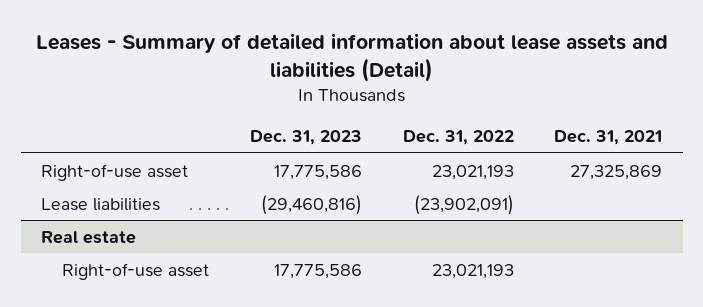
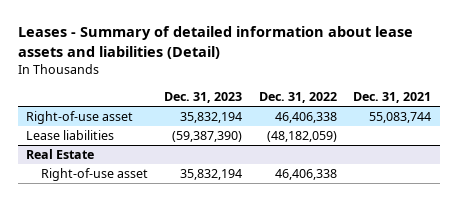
- Right-of-use asset | 17,775,586 | 23,021,193 | 27,325,869
- Lease liabilities | (29,460,816) | (23,902,091) |
- Real estate
- Right-of-use asset | 17,775,586 | 23,021,193 |
+ Right-of-use asset | 35,832,194 | 46,406,338 | 55,083,744
+ Lease liabilities | (59,387,390) | (48,182,059) |
+ Real Estate
+ Right-of-use asset | 35,832,194 | 46,406,338 |

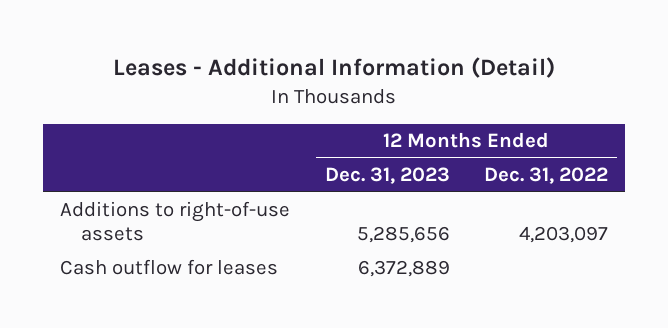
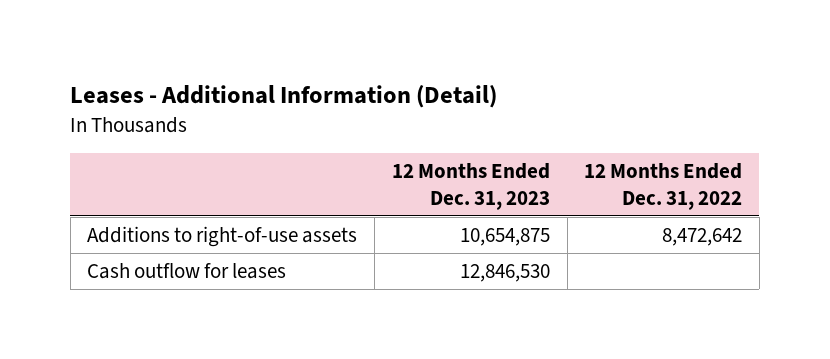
- Additions to right-of-use assets | 5,285,656 | 4,203,097
- Cash outflow for leases | 6,372,889 |
+ Additions to right-of-use assets | 10,654,875 | 8,472,642
+ Cash outflow for leases | 12,846,530 |

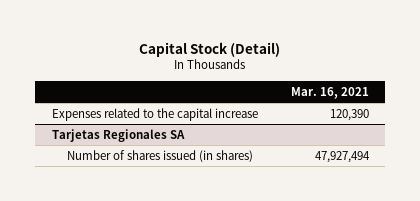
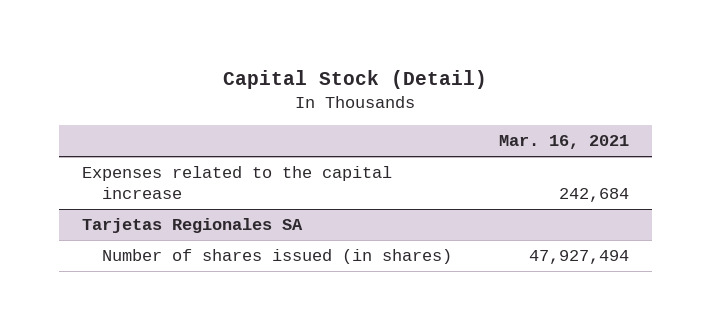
- Expenses related to the capital increase | 120,390
+ Expenses related to the capital increase | 242,684

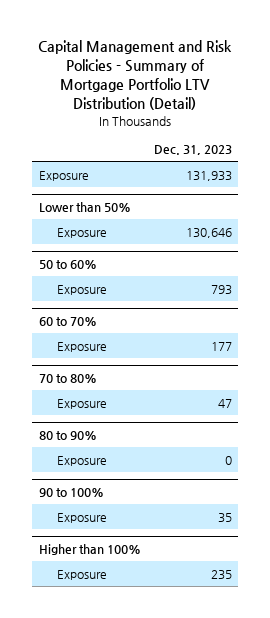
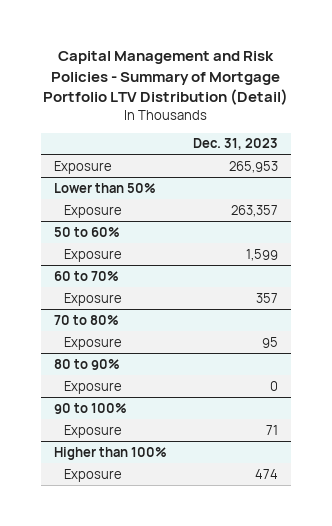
- Exposure | 131,933
+ Exposure | 265,953
@ Lower than 50%
- Exposure | 130,646
+ Exposure | 263,357
@ 50 to 60%
- Exposure | 793
+ Exposure | 1,599
@ 60 to 70%
- Exposure | 177
+ Exposure | 357
@ 70 to 80%
- Exposure | 47
+ Exposure | 95
@ 90 to 100%
- Exposure | 35
+ Exposure | 71
@ Higher than 100%
- Exposure | 235
+ Exposure | 474

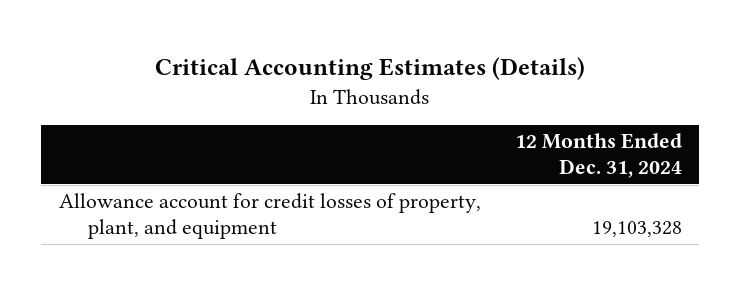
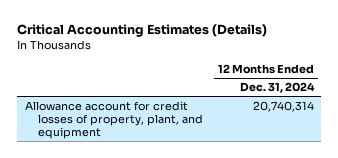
- Allowance account for credit losses of property, plant, and equipment | 19,103,328
+ Allowance account for credit losses of property, plant, and equipment | 20,740,314

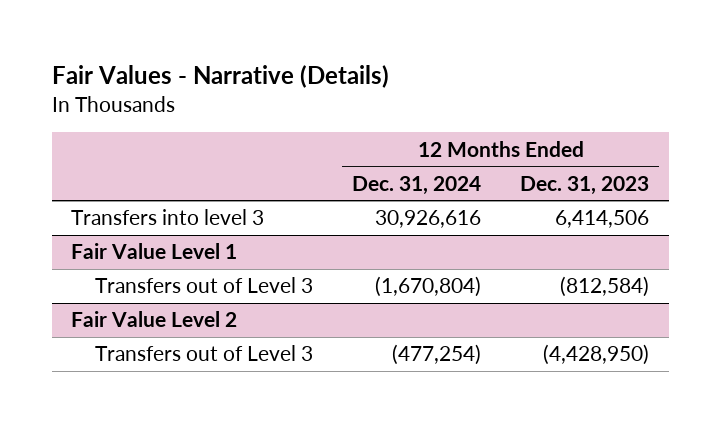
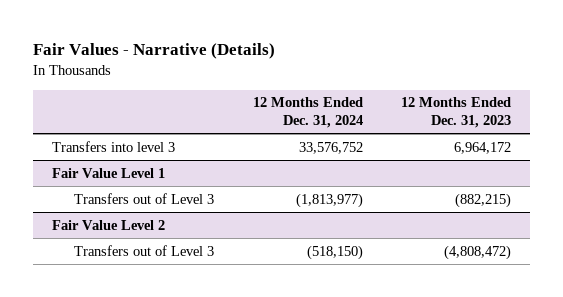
- Transfers into level 3 | 30,926,616 | 6,414,506
+ Transfers into level 3 | 33,576,752 | 6,964,172
@ Fair Value Level 1
- Transfers out of Level 3 | (1,670,804) | (812,584)
+ Transfers out of Level 3 | (1,813,977) | (882,215)
@ Fair Value Level 2
- Transfers out of Level 3 | (477,254) | (4,428,950)
+ Transfers out of Level 3 | (518,150) | (4,808,472)

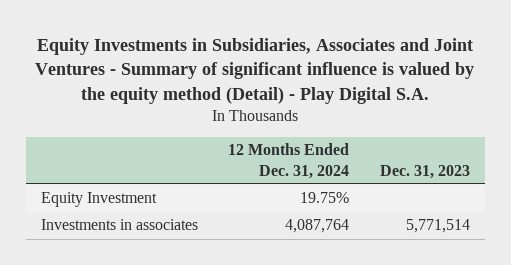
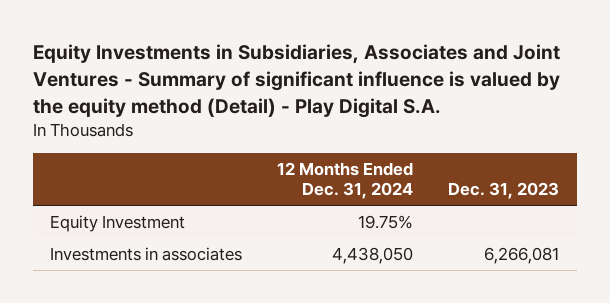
- Investments in associates | 4,087,764 | 5,771,514
+ Investments in associates | 4,438,050 | 6,266,081

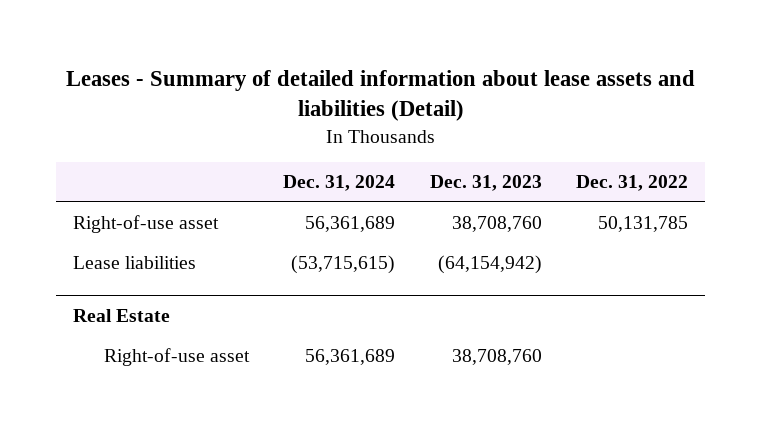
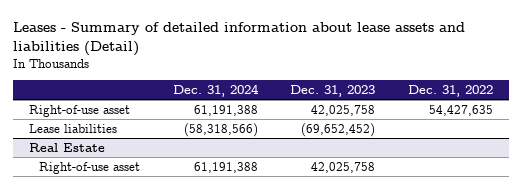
- Right-of-use asset | 56,361,689 | 38,708,760 | 50,131,785
- Lease liabilities | (53,715,615) | (64,154,942) |
+ Right-of-use asset | 61,191,388 | 42,025,758 | 54,427,635
+ Lease liabilities | (58,318,566) | (69,652,452) |
@ Real Estate
- Right-of-use asset | 56,361,689 | 38,708,760 |
+ Right-of-use asset | 61,191,388 | 42,025,758 |

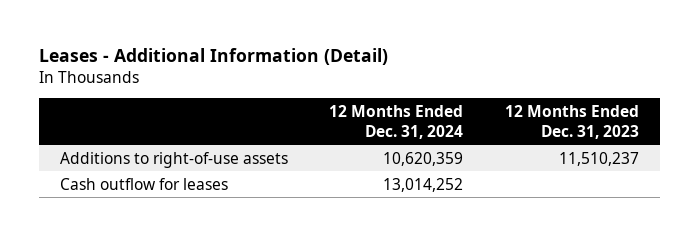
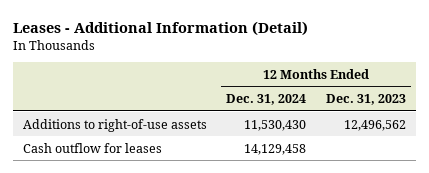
- Additions to right-of-use assets | 10,620,359 | 11,510,237
- Cash outflow for leases | 13,014,252 |
+ Additions to right-of-use assets | 11,530,430 | 12,496,562
+ Cash outflow for leases | 14,129,458 |

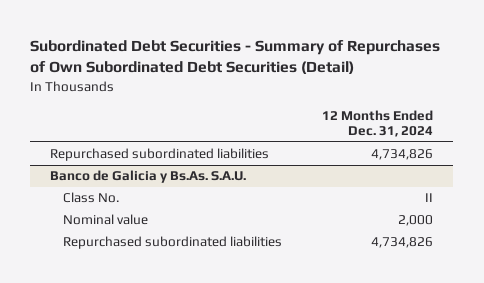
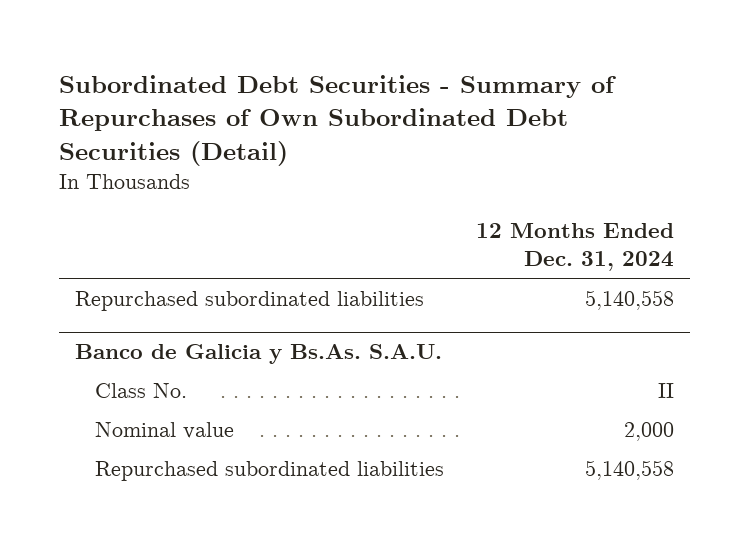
- Repurchased subordinated liabilities | 4,734,826
+ Repurchased subordinated liabilities | 5,140,558
@ Banco de Galicia y Bs.As. S.A.U.
- Repurchased subordinated liabilities | 4,734,826
+ Repurchased subordinated liabilities | 5,140,558

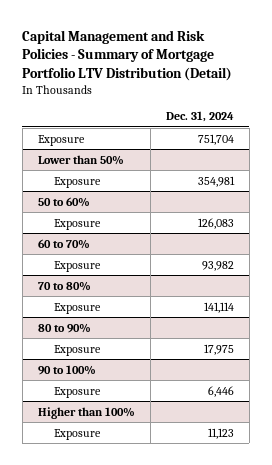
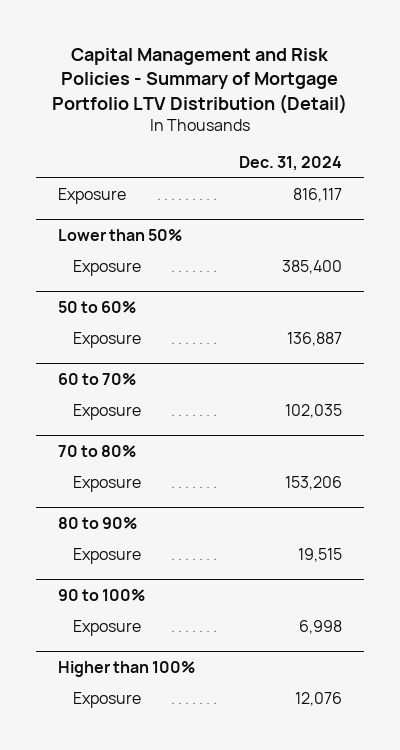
- Exposure | 751,704
+ Exposure | 816,117
@ Lower than 50%
- Exposure | 354,981
+ Exposure | 385,400
@ 50 to 60%
- Exposure | 126,083
+ Exposure | 136,887
@ 60 to 70%
- Exposure | 93,982
+ Exposure | 102,035
@ 70 to 80%
- Exposure | 141,114
+ Exposure | 153,206
@ 80 to 90%
- Exposure | 17,975
+ Exposure | 19,515
@ 90 to 100%
- Exposure | 6,446
+ Exposure | 6,998
@ Higher than 100%
- Exposure | 11,123
+ Exposure | 12,076

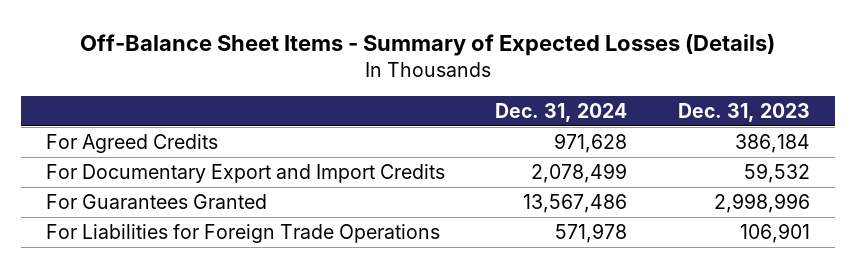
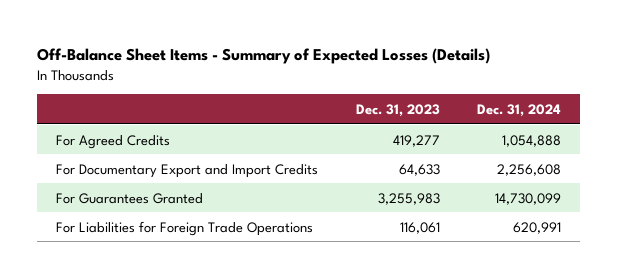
- | Dec. 31, 2024 | Dec. 31, 2023
+ | Dec. 31, 2023 | Dec. 31, 2024
- For Agreed Credits | 971,628 | 386,184
- For Documentary Export and Import Credits | 2,078,499 | 59,532
- For Guarantees Granted | 13,567,486 | 2,998,996
- For Liabilities for Foreign Trade Operations | 571,978 | 106,901
+ For Agreed Credits | 419,277 | 1,054,888
+ For Documentary Export and Import Credits | 64,633 | 2,256,608
+ For Guarantees Granted | 3,255,983 | 14,730,099
+ For Liabilities for Foreign Trade Operations | 116,061 | 620,991

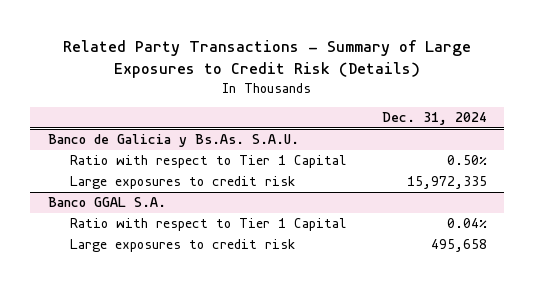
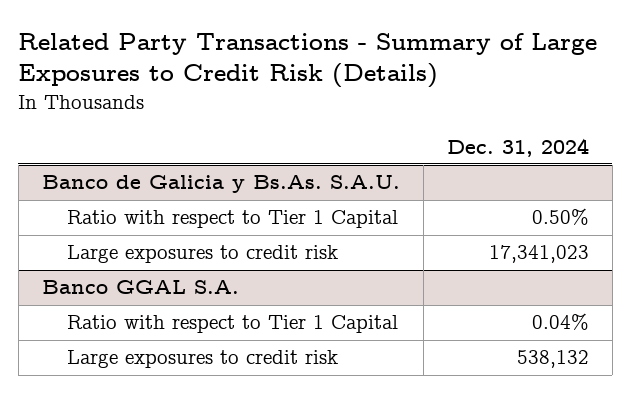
@ Banco de Galicia y Bs.As. S.A.U.
- Large exposures to credit risk | 15,972,335
+ Large exposures to credit risk | 17,341,023
@ Banco GGAL S.A.
- Large exposures to credit risk | 495,658
+ Large exposures to credit risk | 538,132

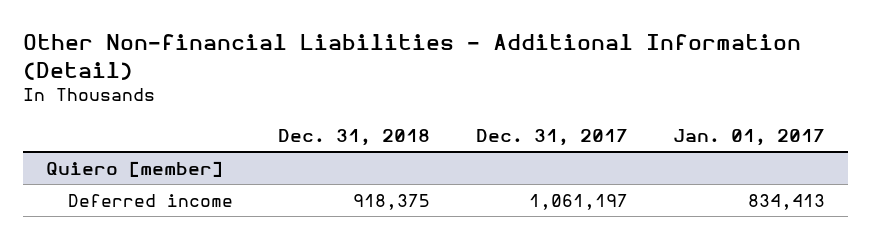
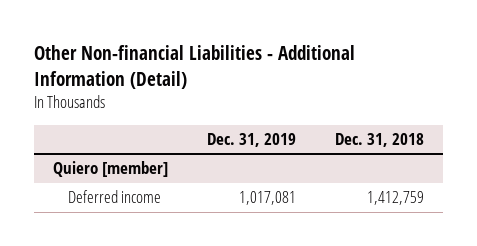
- | Dec. 31, 2018 | Dec. 31, 2017 | Jan. 01, 2017
+ | Dec. 31, 2019 | Dec. 31, 2018
@ Quiero [member]
- Deferred income | 918,375 | 1,061,197 | 834,413
+ Deferred income | 1,017,081 | 1,412,759

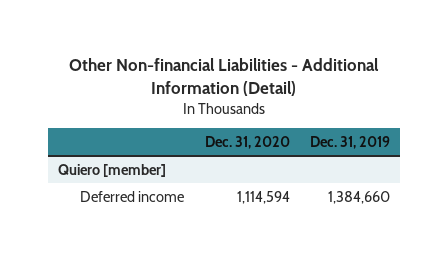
- | Dec. 31, 2019 | Dec. 31, 2018
+ | Dec. 31, 2020 | Dec. 31, 2019
@ Quiero [member]
- Deferred income | 1,017,081 | 1,412,759
+ Deferred income | 1,114,594 | 1,384,660

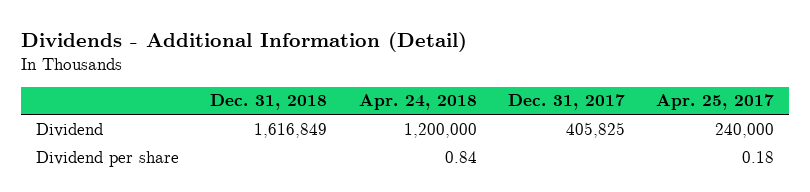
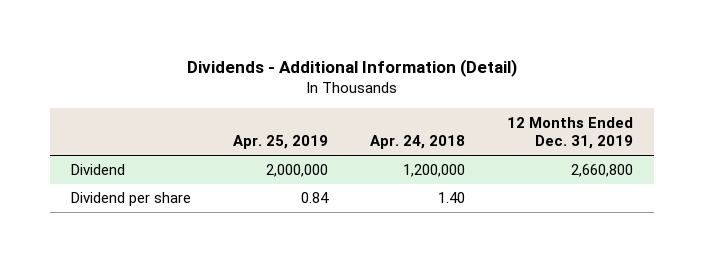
- | Dec. 31, 2018 | Apr. 24, 2018 | Dec. 31, 2017 | Apr. 25, 2017
+ | Apr. 25, 2019 | Apr. 24, 2018 | 12 Months Ended Dec. 31, 2019
- Dividend per share | | 0.84 | | 0.18
+ Dividend per share | 0.84 | 1.40 |

